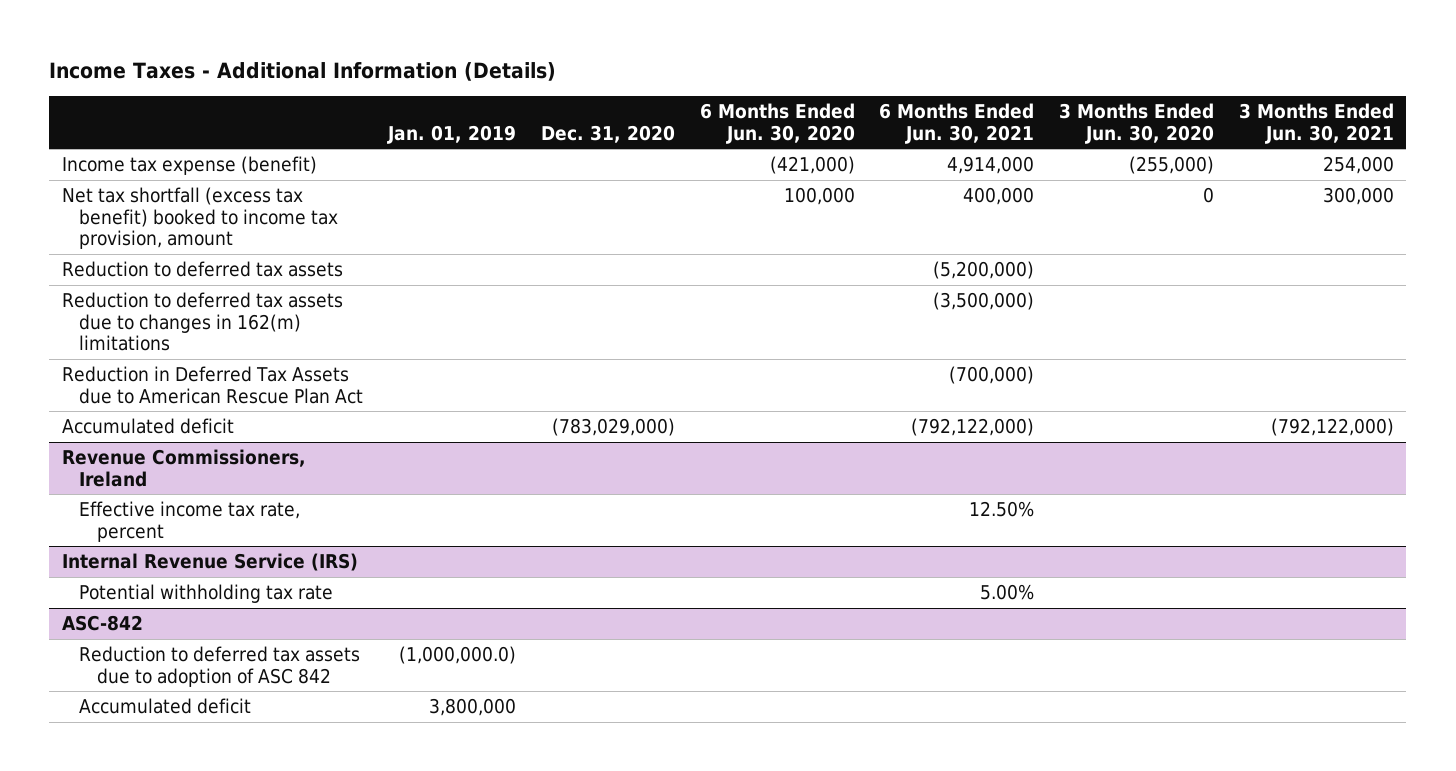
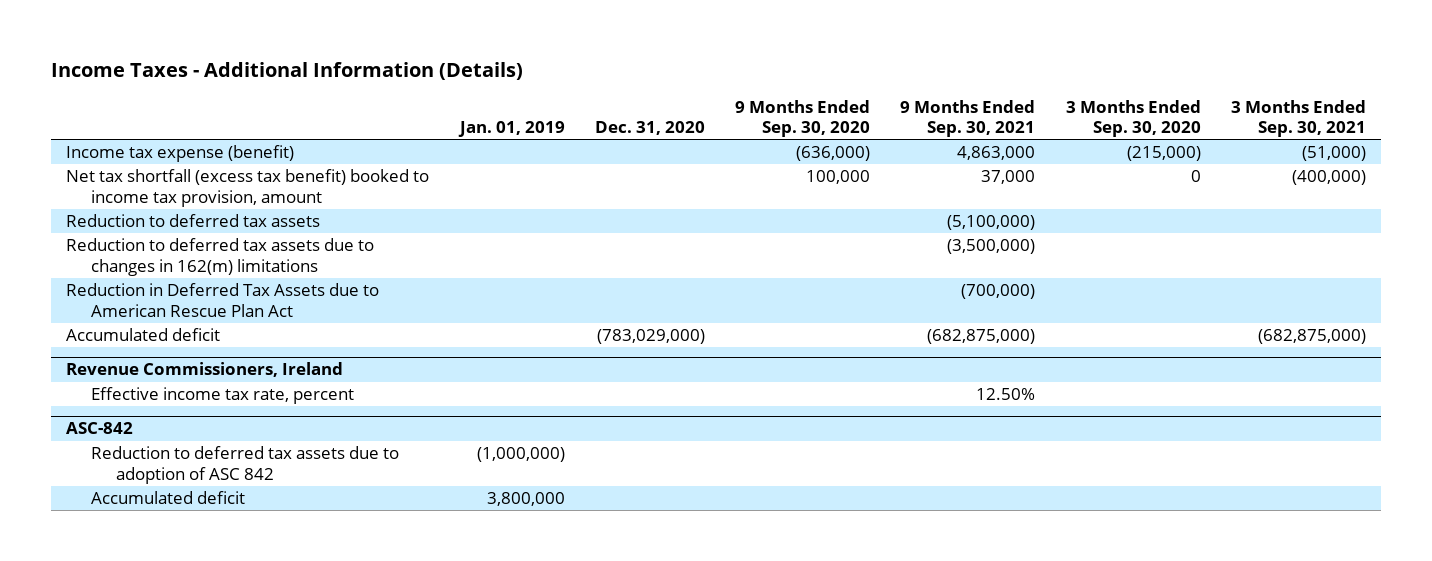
- | Jan. 01, 2019 | Dec. 31, 2020 | 6 Months Ended Jun. 30, 2020 | 6 Months Ended Jun. 30, 2021 | 3 Months Ended Jun. 30, 2020 | 3 Months Ended Jun. 30, 2021
+ | Jan. 01, 2019 | Dec. 31, 2020 | 9 Months Ended Sep. 30, 2020 | 9 Months Ended Sep. 30, 2021 | 3 Months Ended Sep. 30, 2020 | 3 Months Ended Sep. 30, 2021
- Internal Revenue Service (IRS)
- Potential withholding tax rate | | | | 5.00% | |
@ ASC-842
- Reduction to deferred tax assets due to adoption of ASC 842 | (1,000,000.0) | | | | |
+ Reduction to deferred tax assets due to adoption of ASC 842 | (1,000,000) | | | | |

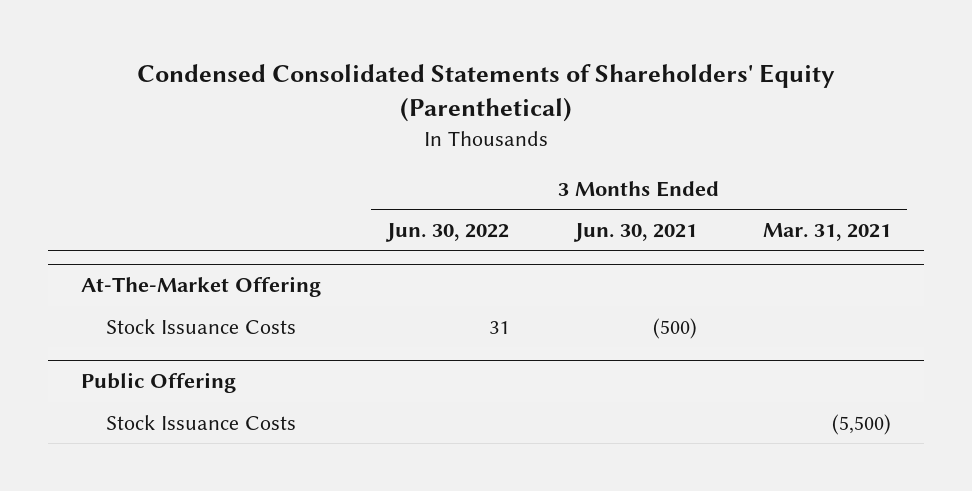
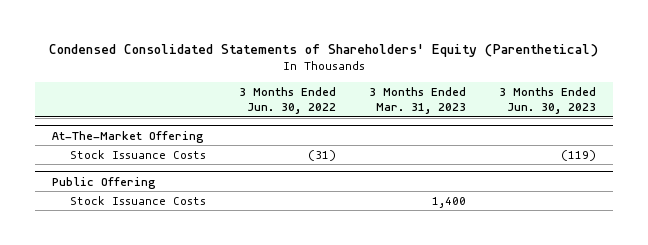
- | 3 Months Ended Jun. 30, 2022 | 3 Months Ended Jun. 30, 2021 | 3 Months Ended Mar. 31, 2021
+ | 3 Months Ended Jun. 30, 2022 | 3 Months Ended Mar. 31, 2023 | 3 Months Ended Jun. 30, 2023
@ At-The-Market Offering
- Stock Issuance Costs | 31 | (500) |
+ Stock Issuance Costs | (31) | | (119)

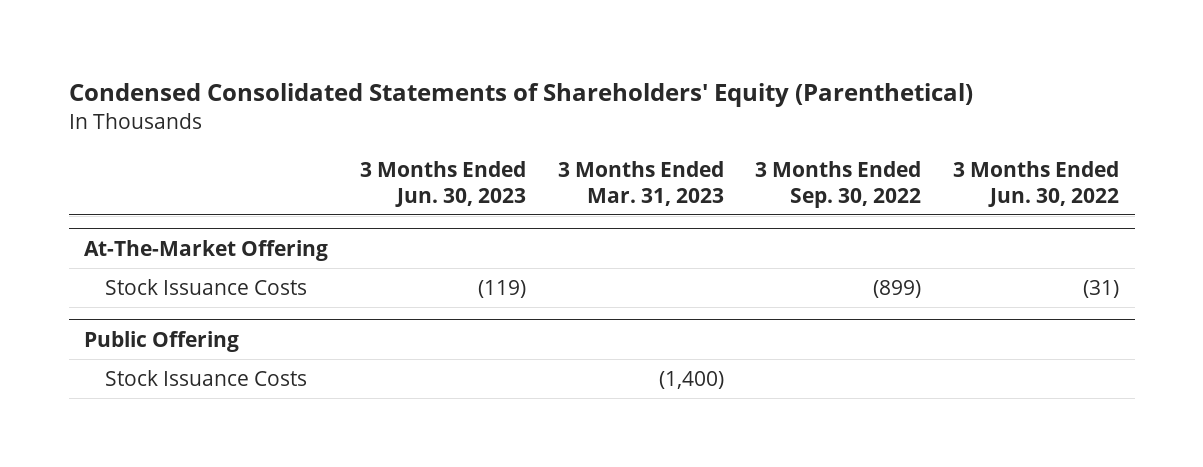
- | 3 Months Ended Jun. 30, 2022 | 3 Months Ended Mar. 31, 2023 | 3 Months Ended Jun. 30, 2023
+ | 3 Months Ended Jun. 30, 2023 | 3 Months Ended Mar. 31, 2023 | 3 Months Ended Sep. 30, 2022 | 3 Months Ended Jun. 30, 2022
@ Public Offering
- Stock Issuance Costs | | 1,400 |
+ Stock Issuance Costs | | (1,400) | |

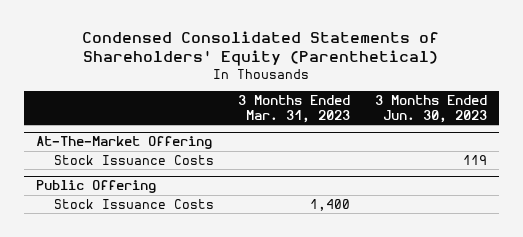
- | 3 Months Ended Jun. 30, 2023 | 3 Months Ended Mar. 31, 2023 | 3 Months Ended Sep. 30, 2022 | 3 Months Ended Jun. 30, 2022
+ | 3 Months Ended Mar. 31, 2023 | 3 Months Ended Jun. 30, 2023
@ At-The-Market Offering
- Stock Issuance Costs | (119) | | (899) | (31)
+ Stock Issuance Costs | | 119
@ Public Offering
- Stock Issuance Costs | | (1,400) | |
+ Stock Issuance Costs | 1,400 |

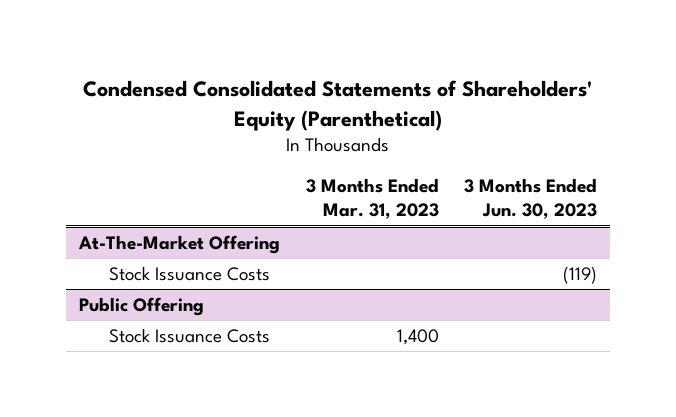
@ At-The-Market Offering
- Stock Issuance Costs | | 119
+ Stock Issuance Costs | | (119)

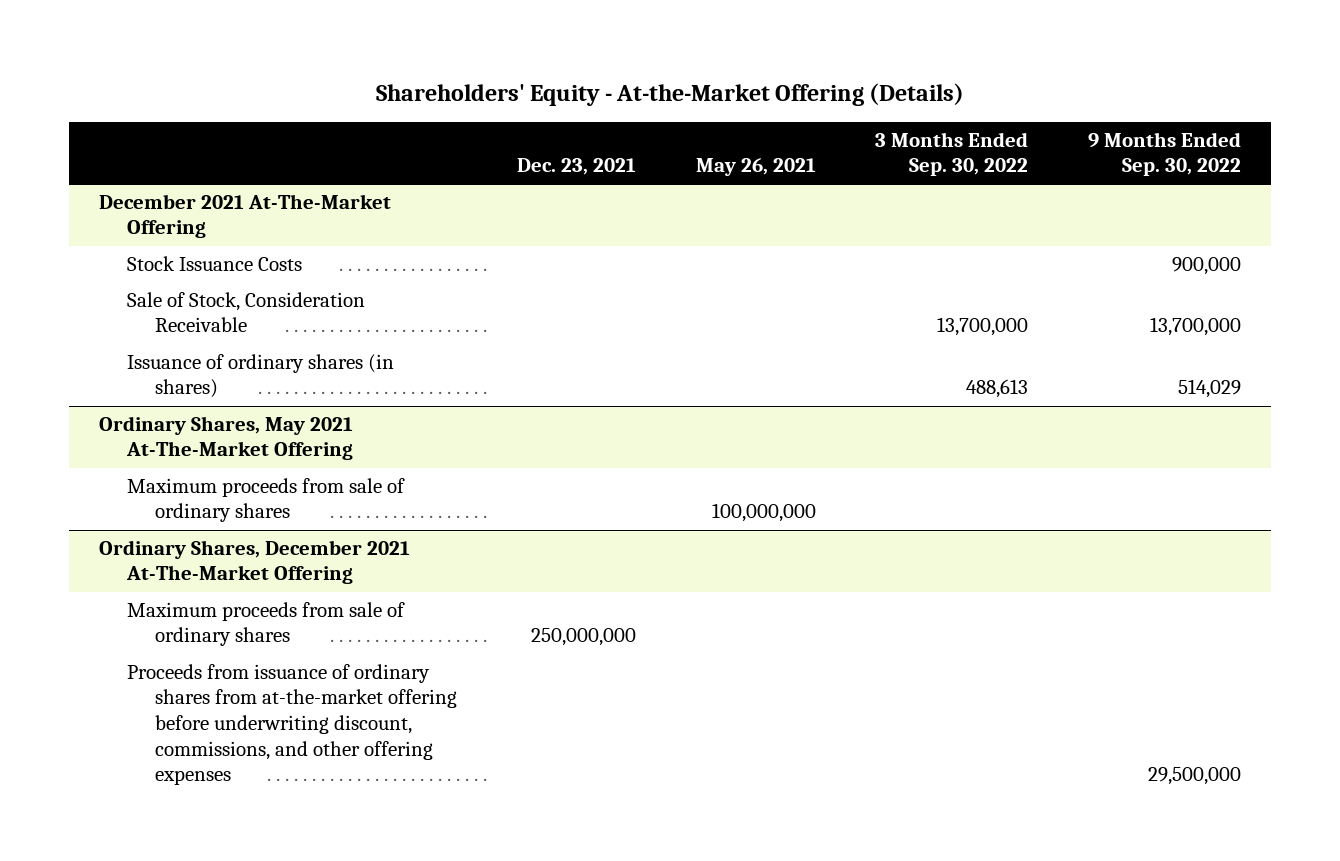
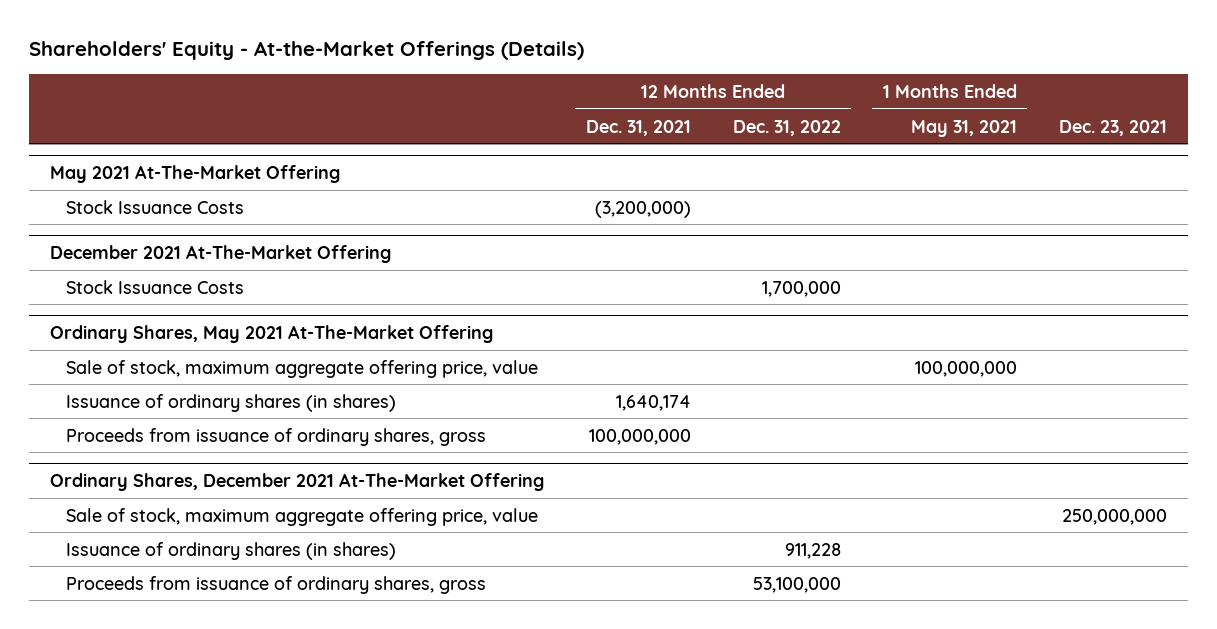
- Shareholders' Equity - At-the-Market Offering (Details)
+ Shareholders' Equity - At-the-Market Offerings (Details)
- | Dec. 23, 2021 | May 26, 2021 | 3 Months Ended Sep. 30, 2022 | 9 Months Ended Sep. 30, 2022
+ | 12 Months Ended Dec. 31, 2021 | 12 Months Ended Dec. 31, 2022 | 1 Months Ended May 31, 2021 | Dec. 23, 2021
+ May 2021 At-The-Market Offering
+ Stock Issuance Costs | (3,200,000) | | |
@ December 2021 At-The-Market Offering
- Sale of Stock, Consideration Receivable | | | 13,700,000 | 13,700,000
- Issuance of ordinary shares (in shares) | | | 488,613 | 514,029
@ Ordinary Shares, May 2021 At-The-Market Offering
- Maximum proceeds from sale of ordinary shares | | 100,000,000 | |
+ Sale of stock, maximum aggregate offering price, value | | | 100,000,000 |
+ Issuance of ordinary shares (in shares) | 1,640,174 | | |
+ Proceeds from issuance of ordinary shares, gross | 100,000,000 | | |
@ Ordinary Shares, December 2021 At-The-Market Offering
- Maximum proceeds from sale of ordinary shares | 250,000,000 | | |
- Proceeds from issuance of ordinary shares from at-the-market offering before underwriting discount, commissions, and other offering expenses | | | | 29,500,000
+ Sale of stock, maximum aggregate offering price, value | | | | 250,000,000
+ Issuance of ordinary shares (in shares) | | 911,228 | |
+ Proceeds from issuance of ordinary shares, gross | | 53,100,000 | |

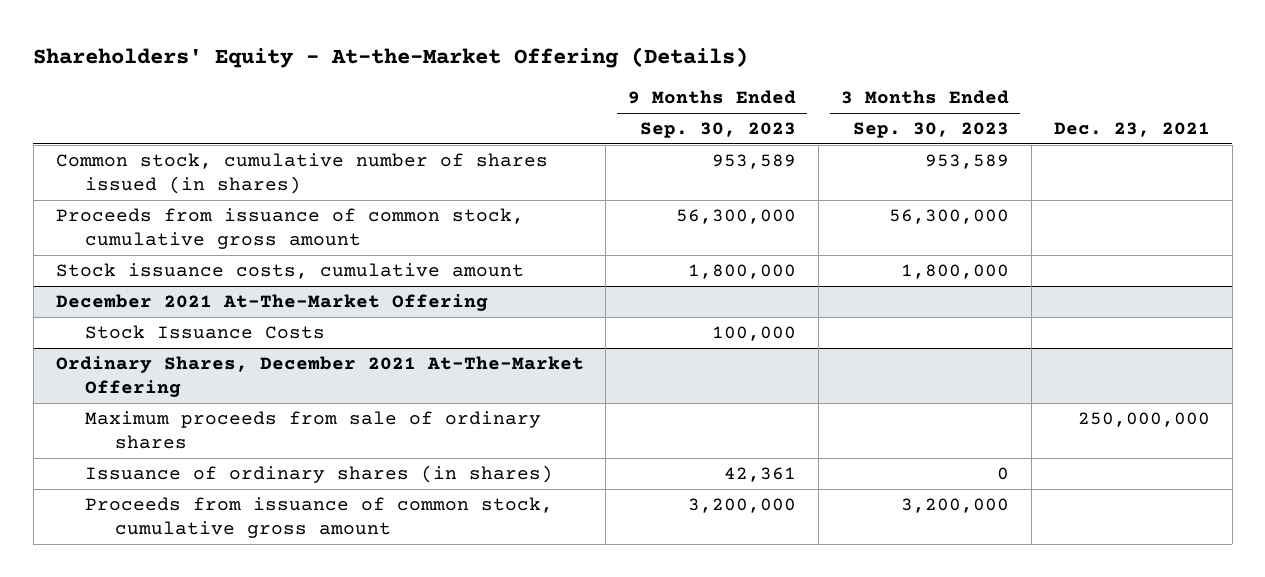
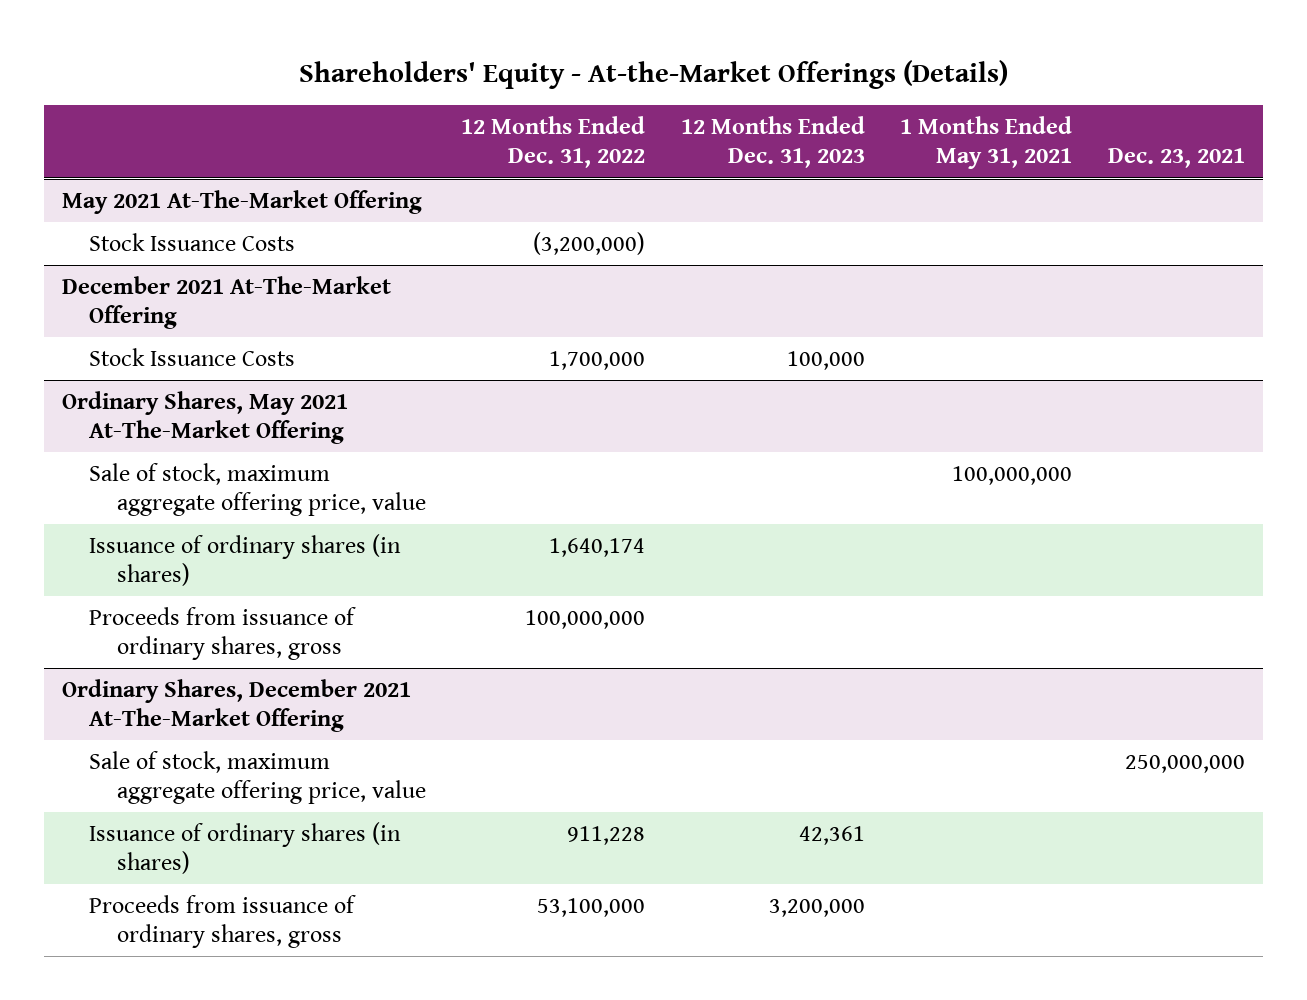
- Shareholders' Equity - At-the-Market Offering (Details)
+ Shareholders' Equity - At-the-Market Offerings (Details)
- | 9 Months Ended Sep. 30, 2023 | 3 Months Ended Sep. 30, 2023 | Dec. 23, 2021
+ | 12 Months Ended Dec. 31, 2022 | 12 Months Ended Dec. 31, 2023 | 1 Months Ended May 31, 2021 | Dec. 23, 2021
- Common stock, cumulative number of shares issued (in shares) | 953,589 | 953,589 |
- Proceeds from issuance of common stock, cumulative gross amount | 56,300,000 | 56,300,000 |
- Stock issuance costs, cumulative amount | 1,800,000 | 1,800,000 |
+ May 2021 At-The-Market Offering
+ Stock Issuance Costs | (3,200,000) | | |
+ Ordinary Shares, May 2021 At-The-Market Offering
+ Sale of stock, maximum aggregate offering price, value | | | 100,000,000 |
+ Issuance of ordinary shares (in shares) | 1,640,174 | | |
+ Proceeds from issuance of ordinary shares, gross | 100,000,000 | | |
@ Ordinary Shares, December 2021 At-The-Market Offering
- Maximum proceeds from sale of ordinary shares | | | 250,000,000
+ Sale of stock, maximum aggregate offering price, value | | | | 250,000,000
- Proceeds from issuance of common stock, cumulative gross amount | 3,200,000 | 3,200,000 |
+ Proceeds from issuance of ordinary shares, gross | 53,100,000 | 3,200,000 | |

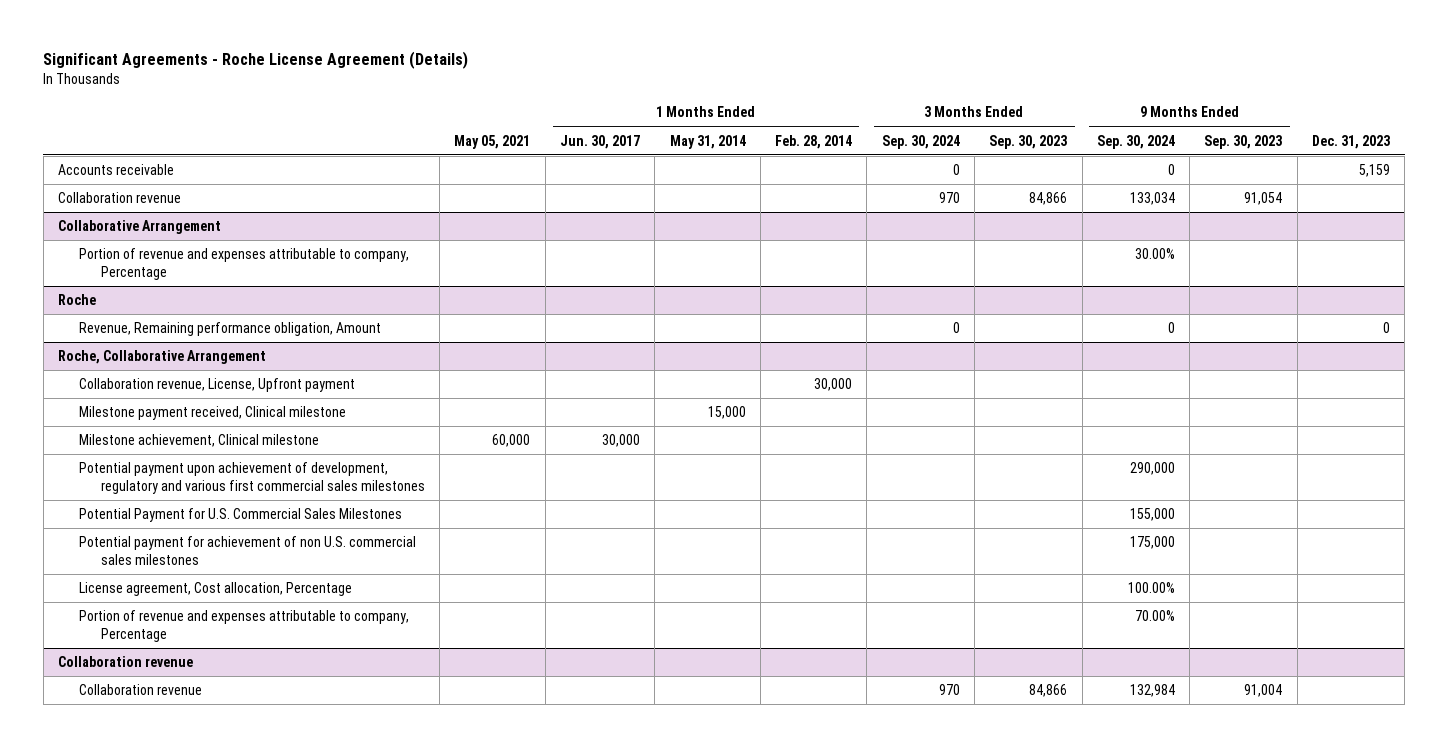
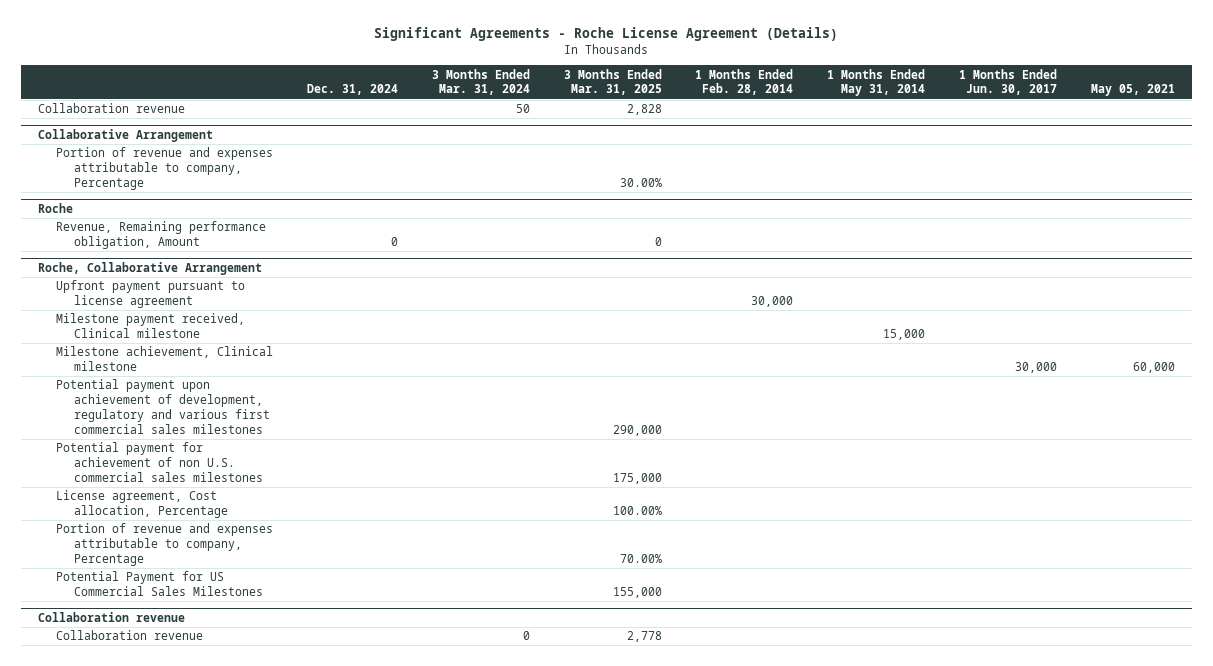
- | May 05, 2021 | 1 Months Ended Jun. 30, 2017 | 1 Months Ended May 31, 2014 | 1 Months Ended Feb. 28, 2014 | 3 Months Ended Sep. 30, 2024 | 3 Months Ended Sep. 30, 2023 | 9 Months Ended Sep. 30, 2024 | 9 Months Ended Sep. 30, 2023 | Dec. 31, 2023
+ | Dec. 31, 2024 | 3 Months Ended Mar. 31, 2024 | 3 Months Ended Mar. 31, 2025 | 1 Months Ended Feb. 28, 2014 | 1 Months Ended May 31, 2014 | 1 Months Ended Jun. 30, 2017 | May 05, 2021
- Accounts receivable | | | | | 0 | | 0 | | 5,159
@ Roche, Collaborative Arrangement
- Collaboration revenue, License, Upfront payment | | | | 30,000 | | | | |
+ Upfront payment pursuant to license agreement | | | | 30,000 | | |
- Potential Payment for U.S. Commercial Sales Milestones | | | | | | | 155,000 | |
+ Potential Payment for US Commercial Sales Milestones | | | 155,000 | | | |

